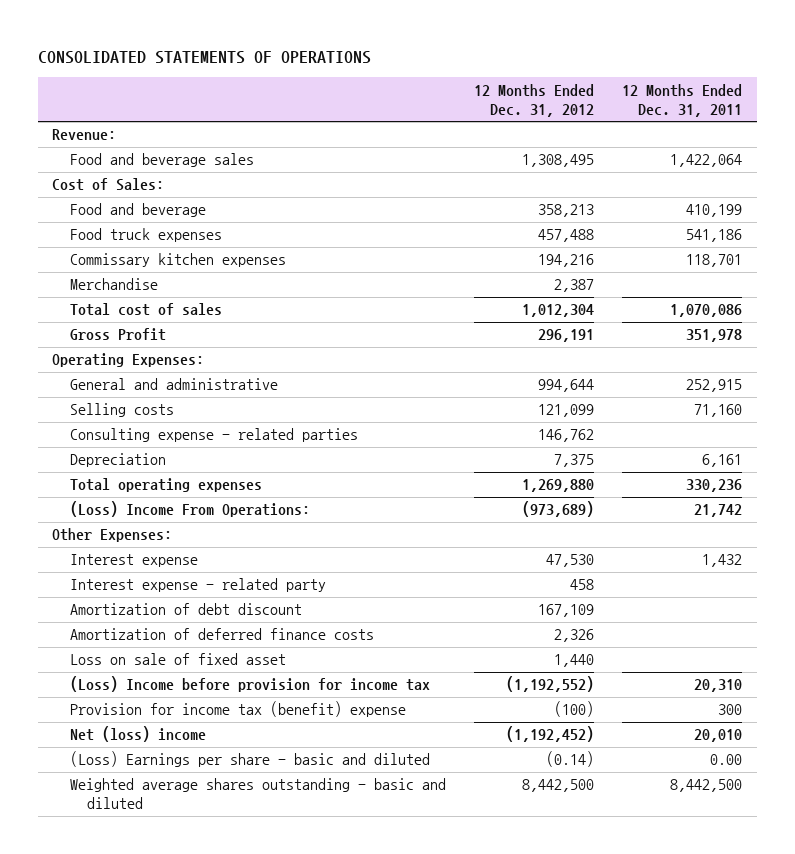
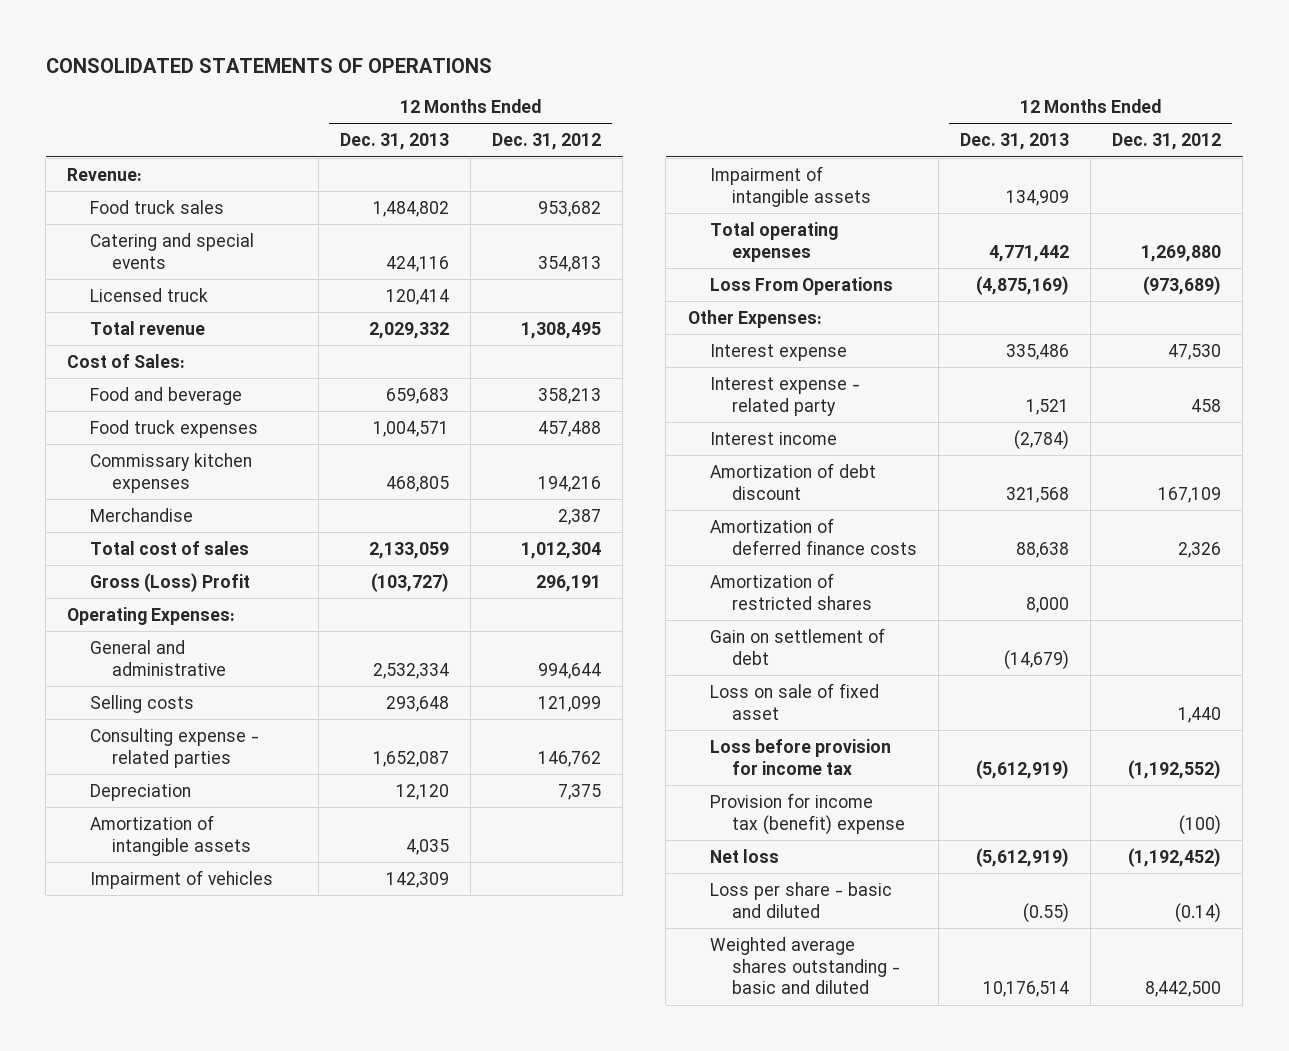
- | 12 Months Ended Dec. 31, 2012 | 12 Months Ended Dec. 31, 2011
+ | 12 Months Ended Dec. 31, 2013 | 12 Months Ended Dec. 31, 2012
- Food and beverage sales | 1,308,495 | 1,422,064
+ Food truck sales | 1,484,802 | 953,682
+ Catering and special events | 424,116 | 354,813
+ Licensed truck | 120,414 |
+ Total revenue | 2,029,332 | 1,308,495
- Gross Profit | 296,191 | 351,978
+ Gross (Loss) Profit | (103,727) | 296,191
+ Amortization of intangible assets | 4,035 |
+ Impairment of vehicles | 142,309 |
+ Impairment of intangible assets | 134,909 |
- (Loss) Income From Operations: | (973,689) | 21,742
+ Loss From Operations | (4,875,169) | (973,689)
+ Interest income | (2,784) |
+ Amortization of restricted shares | 8,000 |
+ Gain on settlement of debt | (14,679) |
- (Loss) Income before provision for income tax | (1,192,552) | 20,310
+ Loss before provision for income tax | (5,612,919) | (1,192,552)
- Net (loss) income | (1,192,452) | 20,010
- (Loss) Earnings per share - basic and diluted | (0.14) | 0.00
+ Net loss | (5,612,919) | (1,192,452)
+ Loss per share - basic and diluted | (0.55) | (0.14)

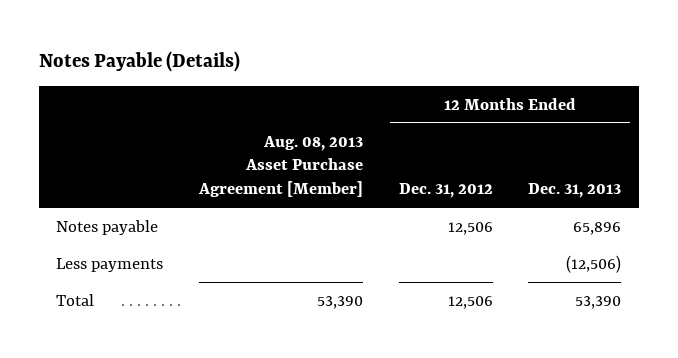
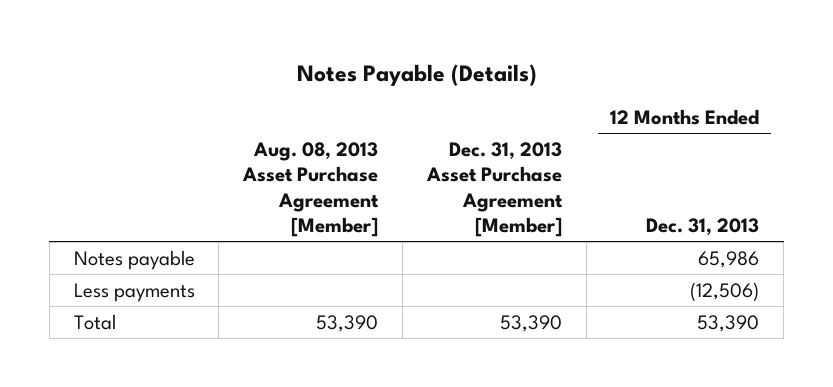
- | Aug. 08, 2013 Asset Purchase Agreement [Member] | 12 Months Ended Dec. 31, 2012 | 12 Months Ended Dec. 31, 2013
+ | Aug. 08, 2013 Asset Purchase Agreement [Member] | Dec. 31, 2013 Asset Purchase Agreement [Member] | 12 Months Ended Dec. 31, 2013
- Notes payable | | 12,506 | 65,896
+ Notes payable | | | 65,986

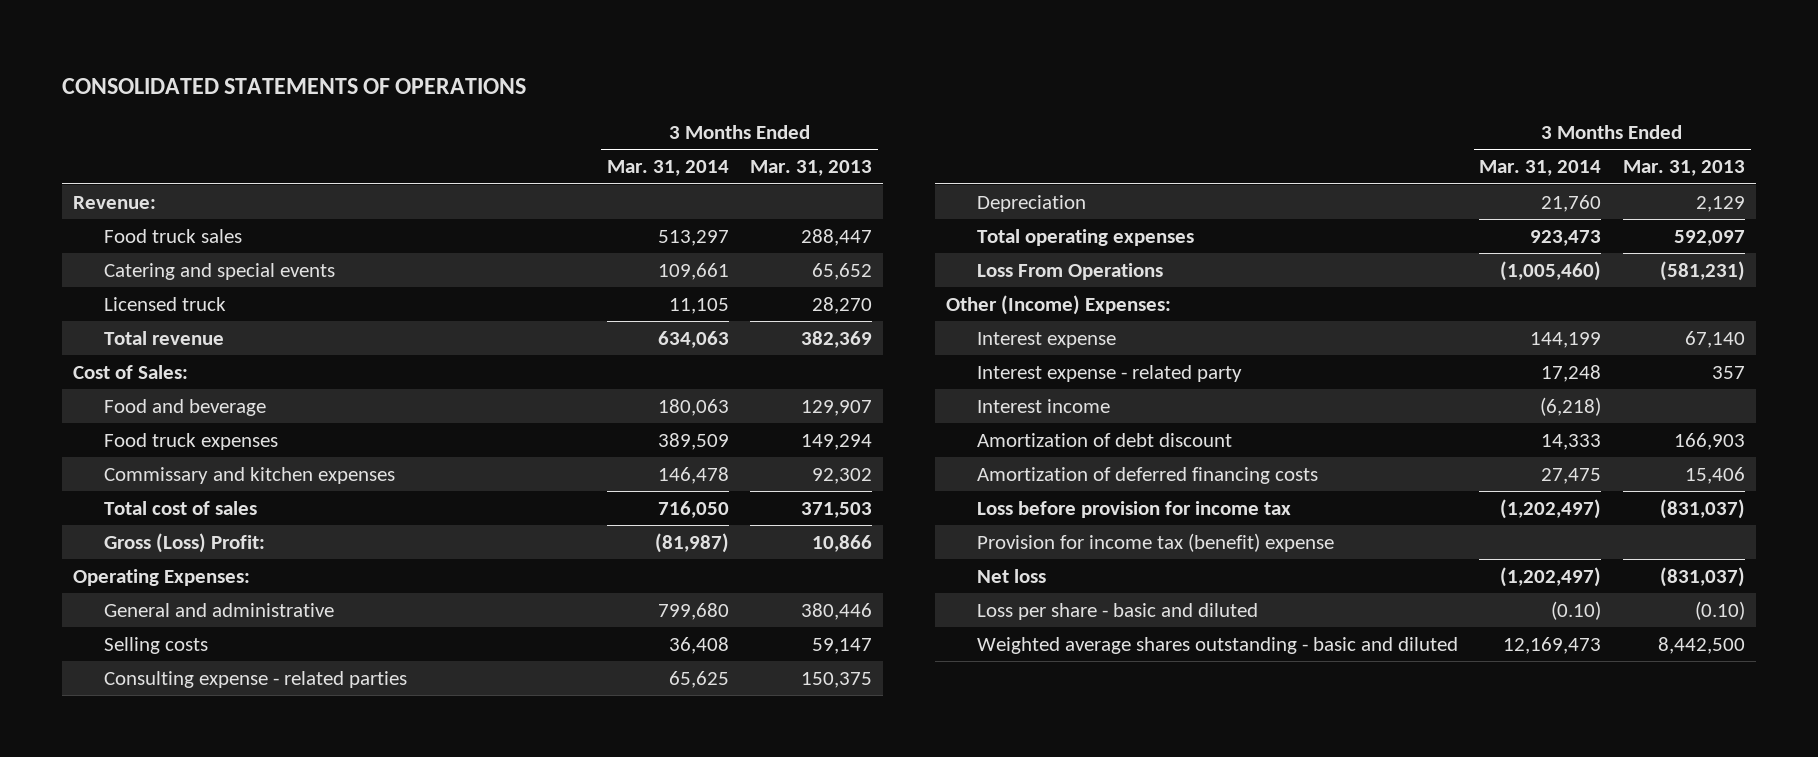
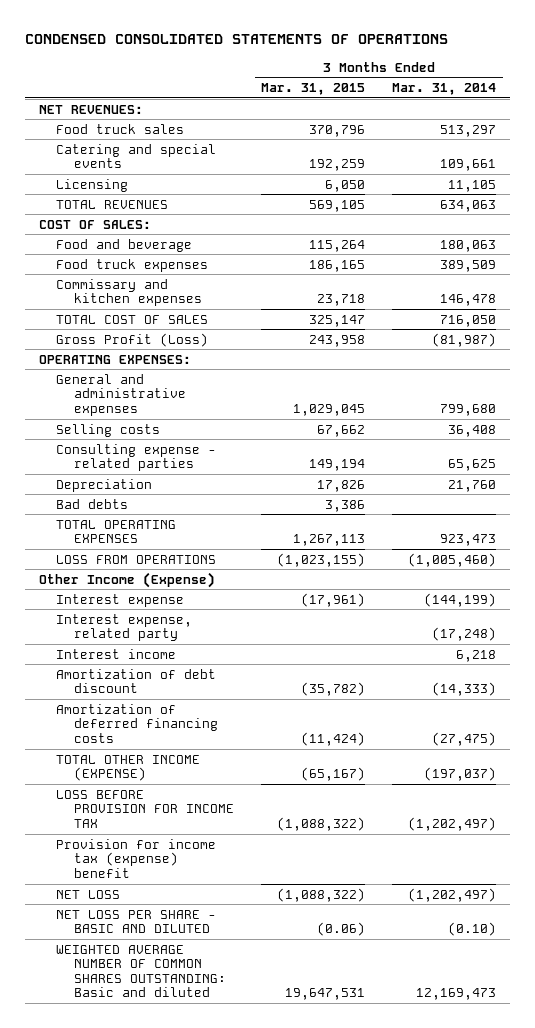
- CONSOLIDATED STATEMENTS OF OPERATIONS
+ CONDENSED CONSOLIDATED STATEMENTS OF OPERATIONS
- | 3 Months Ended Mar. 31, 2014 | 3 Months Ended Mar. 31, 2013
+ | 3 Months Ended Mar. 31, 2015 | 3 Months Ended Mar. 31, 2014
- Revenue:
+ NET REVENUES:
- Licensed truck | 11,105 | 28,270
- Total revenue | 634,063 | 382,369
- Cost of Sales:
+ Licensing | 6,050 | 11,105
+ TOTAL REVENUES | 569,105 | 634,063
+ COST OF SALES:
- Total cost of sales | 716,050 | 371,503
- Gross (Loss) Profit: | (81,987) | 10,866
- Operating Expenses:
- General and administrative | 799,680 | 380,446
+ TOTAL COST OF SALES | 325,147 | 716,050
+ Gross Profit (Loss) | 243,958 | (81,987)
+ OPERATING EXPENSES:
+ General and administrative expenses | 1,029,045 | 799,680
- Total operating expenses | 923,473 | 592,097
- Loss From Operations | (1,005,460) | (581,231)
- Other (Income) Expenses:
- Interest expense | 144,199 | 67,140
- Interest expense - related party | 17,248 | 357
- Interest income | (6,218) |
- Amortization of debt discount | 14,333 | 166,903
- Amortization of deferred financing costs | 27,475 | 15,406
- Loss before provision for income tax | (1,202,497) | (831,037)
- Provision for income tax (benefit) expense
- Net loss | (1,202,497) | (831,037)
- Loss per share - basic and diluted | (0.10) | (0.10)
- Weighted average shares outstanding - basic and diluted | 12,169,473 | 8,442,500
+ Bad debts | 3,386 |
+ TOTAL OPERATING EXPENSES | 1,267,113 | 923,473
+ LOSS FROM OPERATIONS | (1,023,155) | (1,005,460)
+ Other Income (Expense)
+ Interest expense | (17,961) | (144,199)
+ Interest expense, related party | | (17,248)
+ Interest income | | 6,218
+ Amortization of debt discount | (35,782) | (14,333)
+ Amortization of deferred financing costs | (11,424) | (27,475)
+ TOTAL OTHER INCOME (EXPENSE) | (65,167) | (197,037)
+ LOSS BEFORE PROVISION FOR INCOME TAX | (1,088,322) | (1,202,497)
+ Provision for income tax (expense) benefit
+ NET LOSS | (1,088,322) | (1,202,497)
+ NET LOSS PER SHARE - BASIC AND DILUTED | (0.06) | (0.10)
+ WEIGHTED AVERAGE NUMBER OF COMMON SHARES OUTSTANDING: Basic and diluted | 19,647,531 | 12,169,473

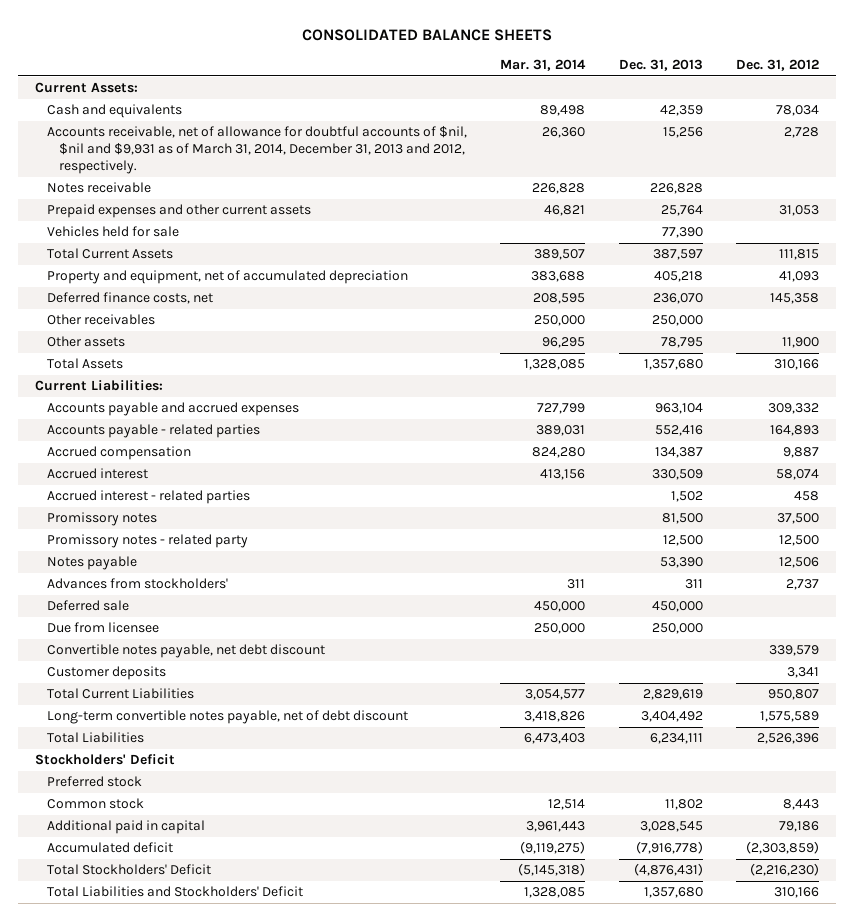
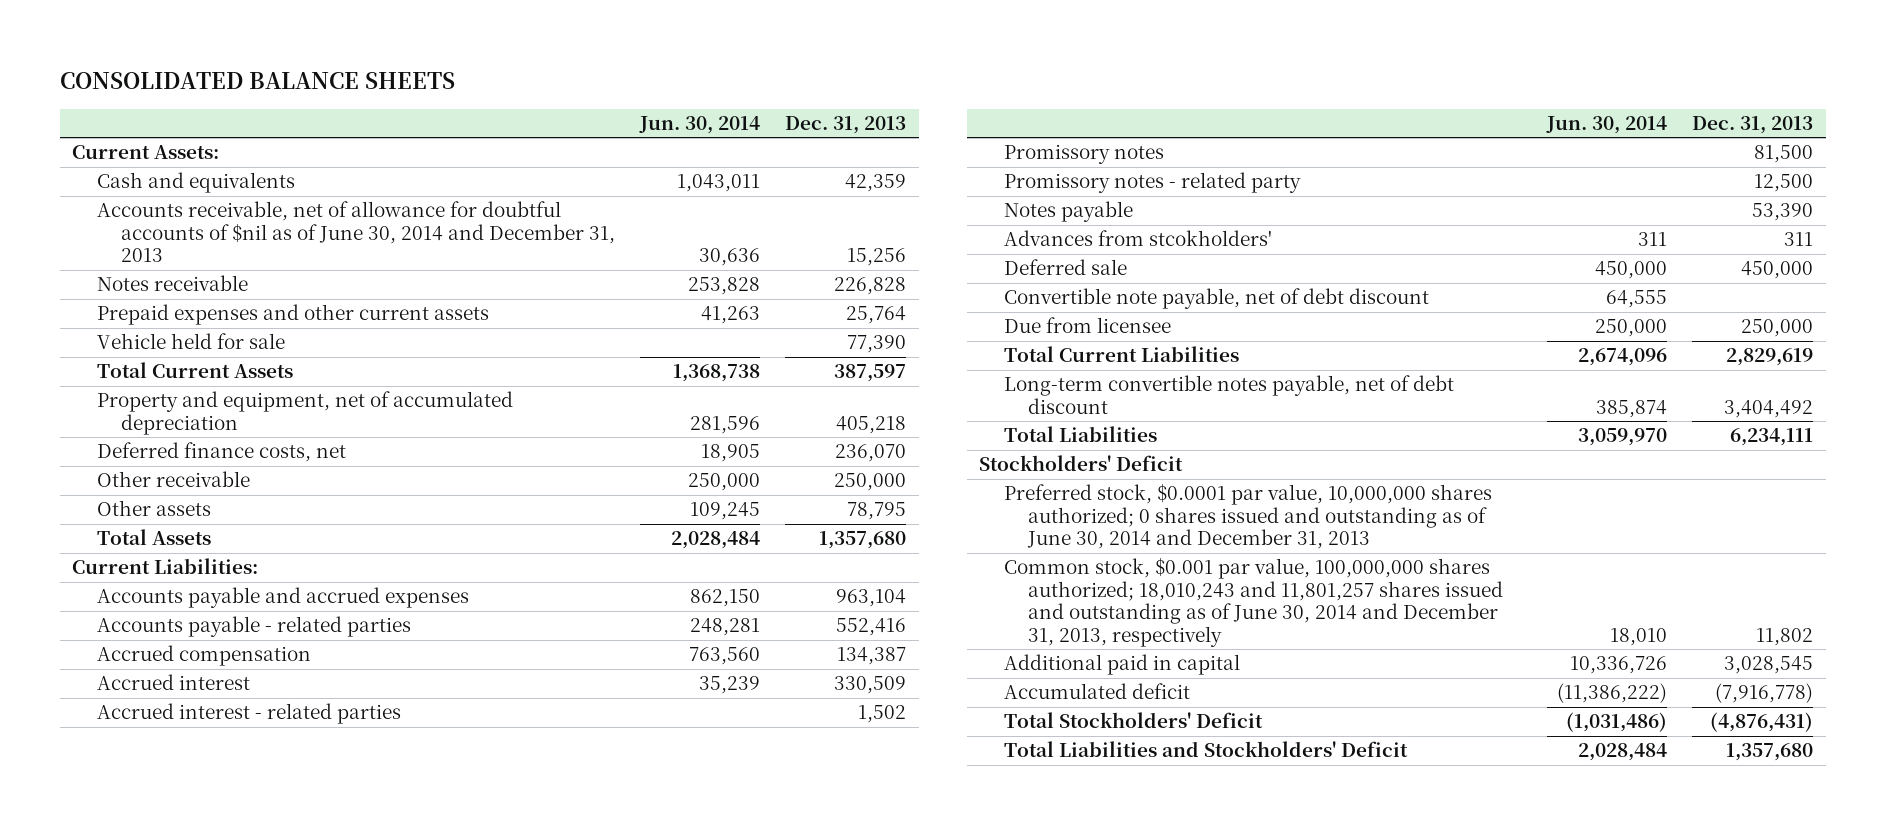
- | Mar. 31, 2014 | Dec. 31, 2013 | Dec. 31, 2012
+ | Jun. 30, 2014 | Dec. 31, 2013
- Accounts receivable, net of allowance for doubtful accounts of $nil, $nil and $9,931 as of March 31, 2014, December 31, 2013 and 2012, respectively. | 26,360 | 15,256 | 2,728
+ Accounts receivable, net of allowance for doubtful accounts of $nil as of June 30, 2014 and December 31, 2013 | 30,636 | 15,256
- Vehicles held for sale | | 77,390 |
+ Vehicle held for sale | | 77,390
- Other receivables | 250,000 | 250,000 |
+ Other receivable | 250,000 | 250,000
- Advances from stockholders' | 311 | 311 | 2,737
+ Advances from stcokholders' | 311 | 311
+ Convertible note payable, net of debt discount | 64,555 |
- Convertible notes payable, net debt discount | | | 339,579
- Customer deposits | | | 3,341
- Preferred stock
- Common stock | 12,514 | 11,802 | 8,443
+ Preferred stock, $0.0001 par value, 10,000,000 shares authorized; 0 shares issued and outstanding as of June 30, 2014 and December 31, 2013
+ Common stock, $0.001 par value, 100,000,000 shares authorized; 18,010,243 and 11,801,257 shares issued and outstanding as of June 30, 2014 and December 31, 2013, respectively | 18,010 | 11,802

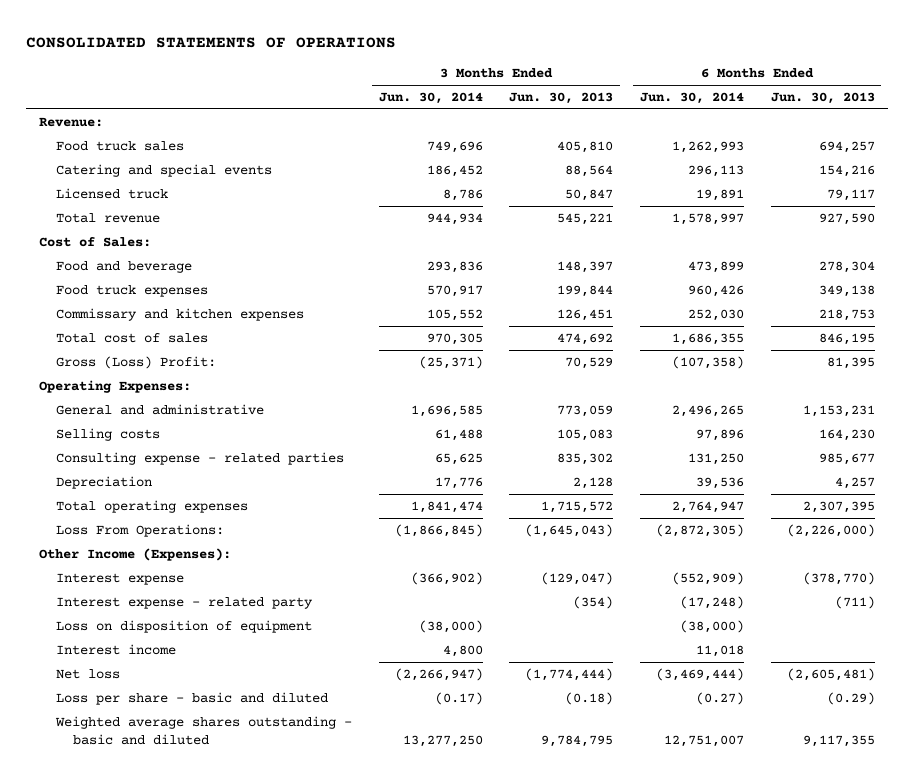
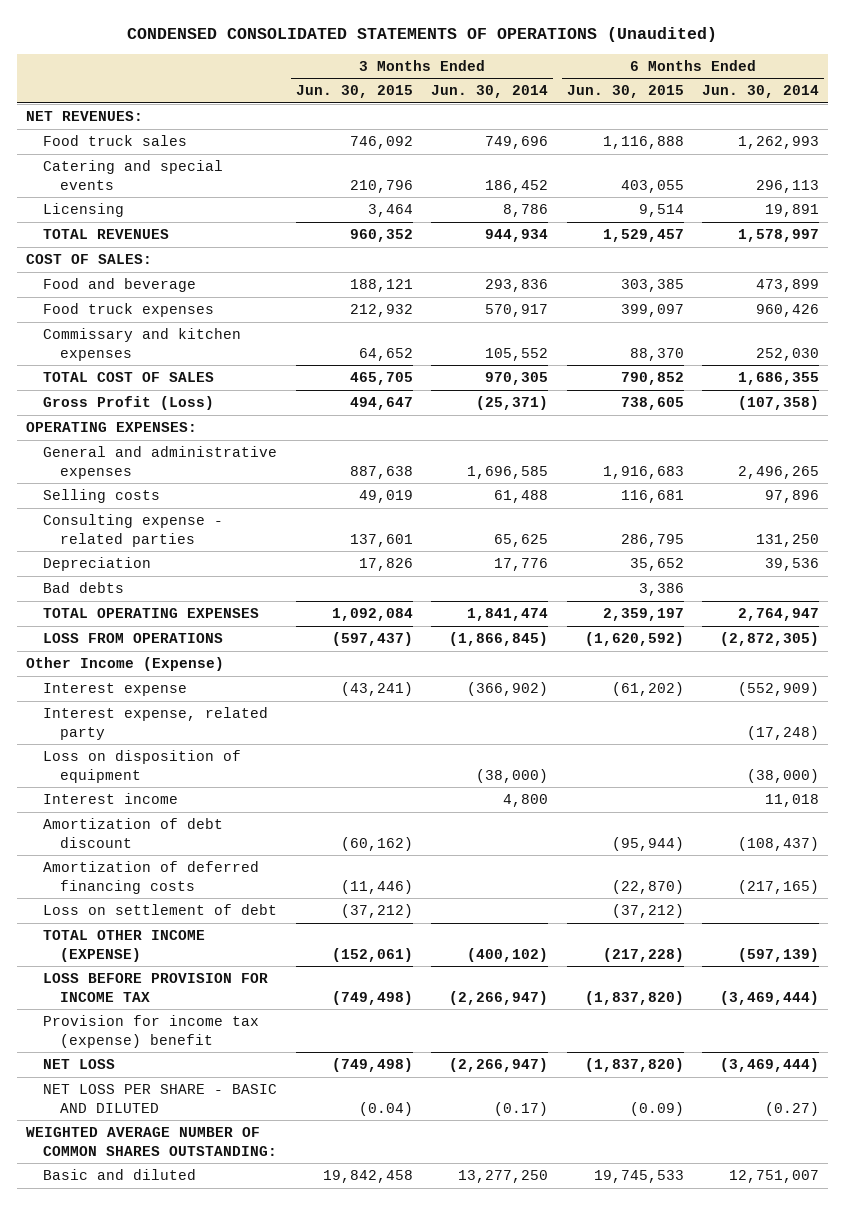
- CONSOLIDATED STATEMENTS OF OPERATIONS
+ CONDENSED CONSOLIDATED STATEMENTS OF OPERATIONS (Unaudited)
- | 3 Months Ended Jun. 30, 2014 | 3 Months Ended Jun. 30, 2013 | 6 Months Ended Jun. 30, 2014 | 6 Months Ended Jun. 30, 2013
+ | 3 Months Ended Jun. 30, 2015 | 3 Months Ended Jun. 30, 2014 | 6 Months Ended Jun. 30, 2015 | 6 Months Ended Jun. 30, 2014
- Revenue:
+ NET REVENUES:
- Licensed truck | 8,786 | 50,847 | 19,891 | 79,117
- Total revenue | 944,934 | 545,221 | 1,578,997 | 927,590
- Cost of Sales:
+ Licensing | 3,464 | 8,786 | 9,514 | 19,891
+ TOTAL REVENUES | 960,352 | 944,934 | 1,529,457 | 1,578,997
+ COST OF SALES:
- Total cost of sales | 970,305 | 474,692 | 1,686,355 | 846,195
- Gross (Loss) Profit: | (25,371) | 70,529 | (107,358) | 81,395
- Operating Expenses:
- General and administrative | 1,696,585 | 773,059 | 2,496,265 | 1,153,231
+ TOTAL COST OF SALES | 465,705 | 970,305 | 790,852 | 1,686,355
+ Gross Profit (Loss) | 494,647 | (25,371) | 738,605 | (107,358)
+ OPERATING EXPENSES:
+ General and administrative expenses | 887,638 | 1,696,585 | 1,916,683 | 2,496,265
- Total operating expenses | 1,841,474 | 1,715,572 | 2,764,947 | 2,307,395
- Loss From Operations: | (1,866,845) | (1,645,043) | (2,872,305) | (2,226,000)
- Other Income (Expenses):
+ Bad debts | | | 3,386 |
+ TOTAL OPERATING EXPENSES | 1,092,084 | 1,841,474 | 2,359,197 | 2,764,947
+ LOSS FROM OPERATIONS | (597,437) | (1,866,845) | (1,620,592) | (2,872,305)
+ Other Income (Expense)
- Interest expense - related party | | (354) | (17,248) | (711)
+ Interest expense, related party | | | | (17,248)
- Net loss | (2,266,947) | (1,774,444) | (3,469,444) | (2,605,481)
- Loss per share - basic and diluted | (0.17) | (0.18) | (0.27) | (0.29)
- Weighted average shares outstanding - basic and diluted | 13,277,250 | 9,784,795 | 12,751,007 | 9,117,355
+ Amortization of debt discount | (60,162) | | (95,944) | (108,437)
+ Amortization of deferred financing costs | (11,446) | | (22,870) | (217,165)
+ Loss on settlement of debt | (37,212) | | (37,212) |
+ TOTAL OTHER INCOME (EXPENSE) | (152,061) | (400,102) | (217,228) | (597,139)
+ LOSS BEFORE PROVISION FOR INCOME TAX | (749,498) | (2,266,947) | (1,837,820) | (3,469,444)
+ Provision for income tax (expense) benefit
+ NET LOSS | (749,498) | (2,266,947) | (1,837,820) | (3,469,444)
+ NET LOSS PER SHARE - BASIC AND DILUTED | (0.04) | (0.17) | (0.09) | (0.27)
+ WEIGHTED AVERAGE NUMBER OF COMMON SHARES OUTSTANDING:
+ Basic and diluted | 19,842,458 | 13,277,250 | 19,745,533 | 12,751,007

